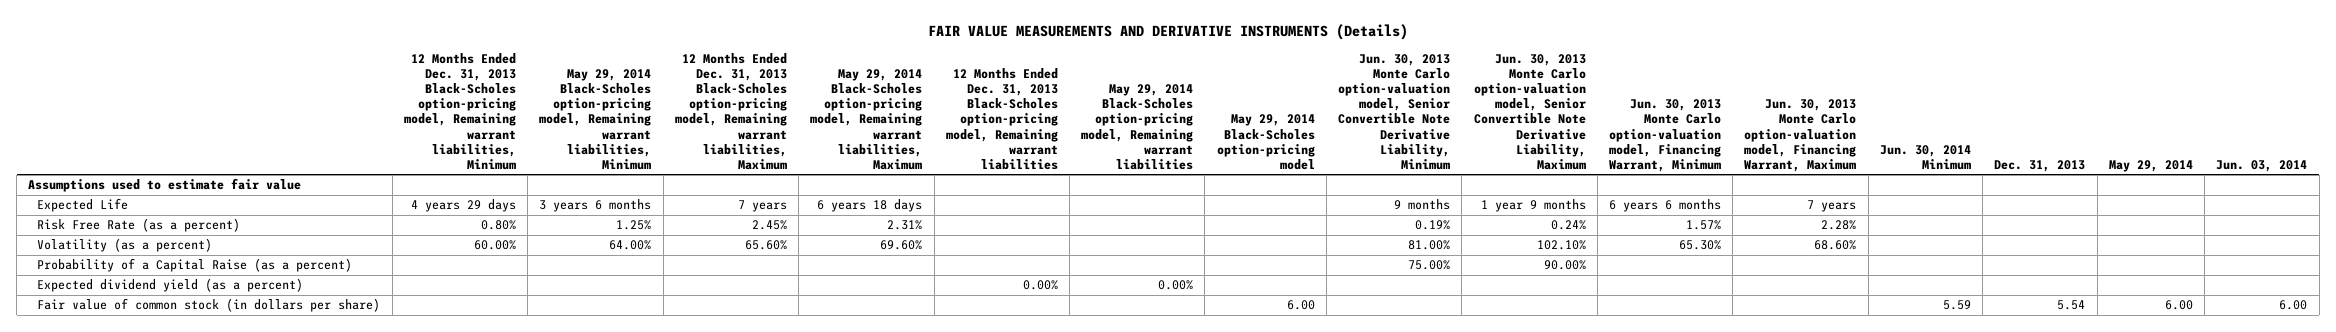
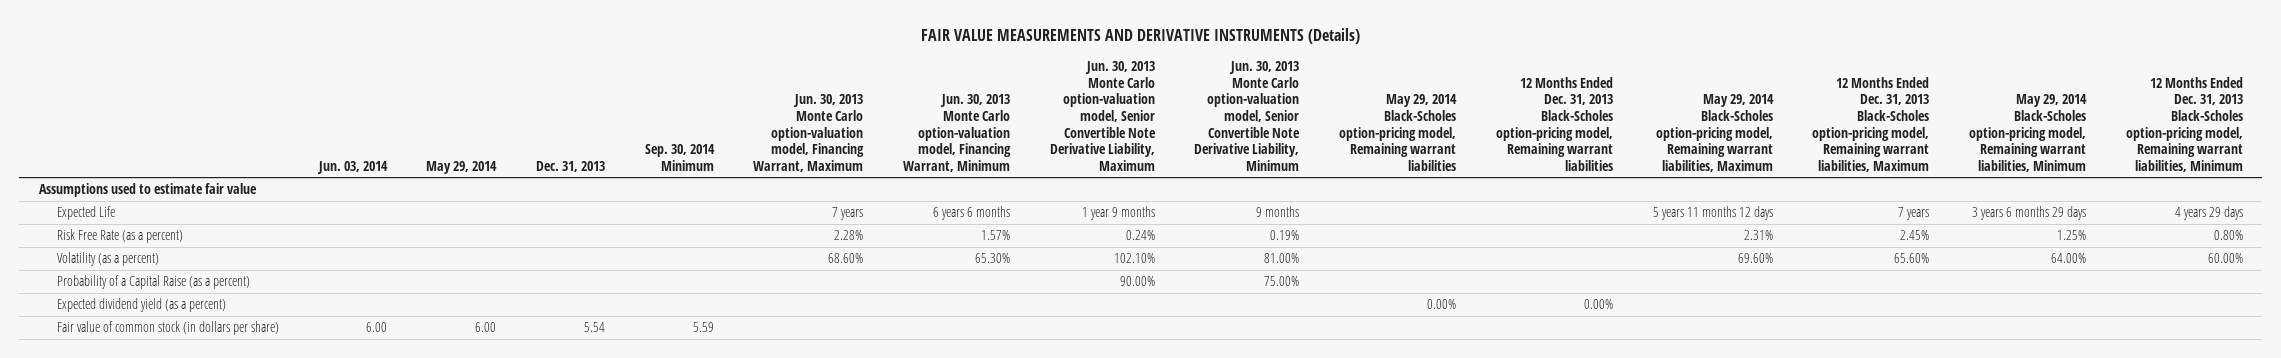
- | 12 Months Ended Dec. 31, 2013 Black-Scholes option-pricing model, Remaining warrant liabilities, Minimum | May 29, 2014 Black-Scholes option-pricing model, Remaining warrant liabilities, Minimum | 12 Months Ended Dec. 31, 2013 Black-Scholes option-pricing model, Remaining warrant liabilities, Maximum | May 29, 2014 Black-Scholes option-pricing model, Remaining warrant liabilities, Maximum | 12 Months Ended Dec. 31, 2013 Black-Scholes option-pricing model, Remaining warrant liabilities | May 29, 2014 Black-Scholes option-pricing model, Remaining warrant liabilities | May 29, 2014 Black-Scholes option-pricing model | Jun. 30, 2013 Monte Carlo option-valuation model, Senior Convertible Note Derivative Liability, Minimum | Jun. 30, 2013 Monte Carlo option-valuation model, Senior Convertible Note Derivative Liability, Maximum | Jun. 30, 2013 Monte Carlo option-valuation model, Financing Warrant, Minimum | Jun. 30, 2013 Monte Carlo option-valuation model, Financing Warrant, Maximum | Jun. 30, 2014 Minimum | Dec. 31, 2013 | May 29, 2014 | Jun. 03, 2014
+ | Jun. 03, 2014 | May 29, 2014 | Dec. 31, 2013 | Sep. 30, 2014 Minimum | Jun. 30, 2013 Monte Carlo option-valuation model, Financing Warrant, Maximum | Jun. 30, 2013 Monte Carlo option-valuation model, Financing Warrant, Minimum | Jun. 30, 2013 Monte Carlo option-valuation model, Senior Convertible Note Derivative Liability, Maximum | Jun. 30, 2013 Monte Carlo option-valuation model, Senior Convertible Note Derivative Liability, Minimum | May 29, 2014 Black-Scholes option-pricing model, Remaining warrant liabilities | 12 Months Ended Dec. 31, 2013 Black-Scholes option-pricing model, Remaining warrant liabilities | May 29, 2014 Black-Scholes option-pricing model, Remaining warrant liabilities, Maximum | 12 Months Ended Dec. 31, 2013 Black-Scholes option-pricing model, Remaining warrant liabilities, Maximum | May 29, 2014 Black-Scholes option-pricing model, Remaining warrant liabilities, Minimum | 12 Months Ended Dec. 31, 2013 Black-Scholes option-pricing model, Remaining warrant liabilities, Minimum
- Expected Life | 4 years 29 days | 3 years 6 months | 7 years | 6 years 18 days | | | | 9 months | 1 year 9 months | 6 years 6 months | 7 years | | | |
+ Expected Life | | | | | 7 years | 6 years 6 months | 1 year 9 months | 9 months | | | 5 years 11 months 12 days | 7 years | 3 years 6 months 29 days | 4 years 29 days

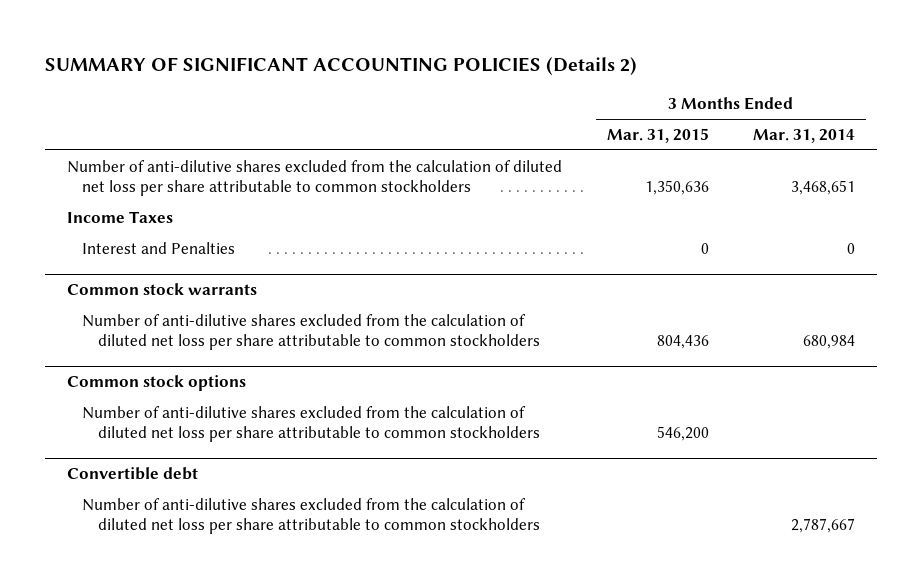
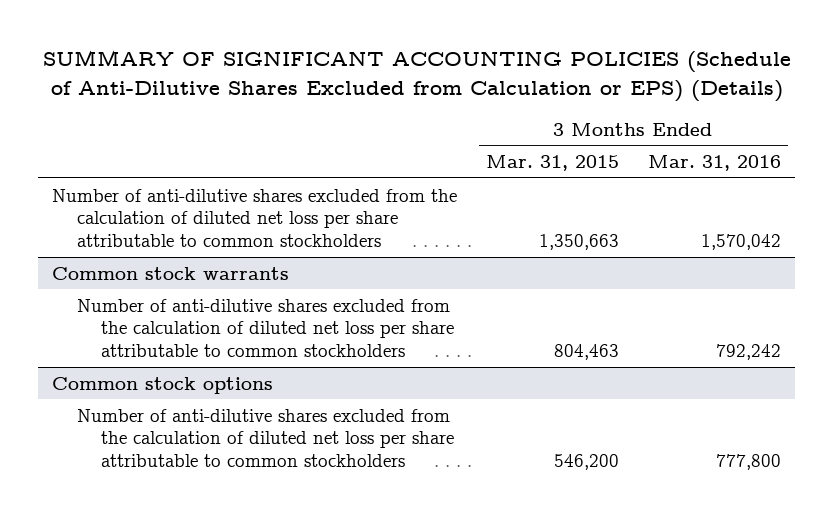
- SUMMARY OF SIGNIFICANT ACCOUNTING POLICIES (Details 2)
+ SUMMARY OF SIGNIFICANT ACCOUNTING POLICIES (Schedule of Anti-Dilutive Shares Excluded from Calculation or EPS) (Details)
- | 3 Months Ended Mar. 31, 2015 | 3 Months Ended Mar. 31, 2014
+ | 3 Months Ended Mar. 31, 2015 | 3 Months Ended Mar. 31, 2016
- Number of anti-dilutive shares excluded from the calculation of diluted net loss per share attributable to common stockholders | 1,350,636 | 3,468,651
- Income Taxes
- Interest and Penalties | 0 | 0
+ Number of anti-dilutive shares excluded from the calculation of diluted net loss per share attributable to common stockholders | 1,350,663 | 1,570,042
@ Common stock warrants
- Number of anti-dilutive shares excluded from the calculation of diluted net loss per share attributable to common stockholders | 804,436 | 680,984
+ Number of anti-dilutive shares excluded from the calculation of diluted net loss per share attributable to common stockholders | 804,463 | 792,242
- Convertible debt
- Number of anti-dilutive shares excluded from the calculation of diluted net loss per share attributable to common stockholders | | 2,787,667

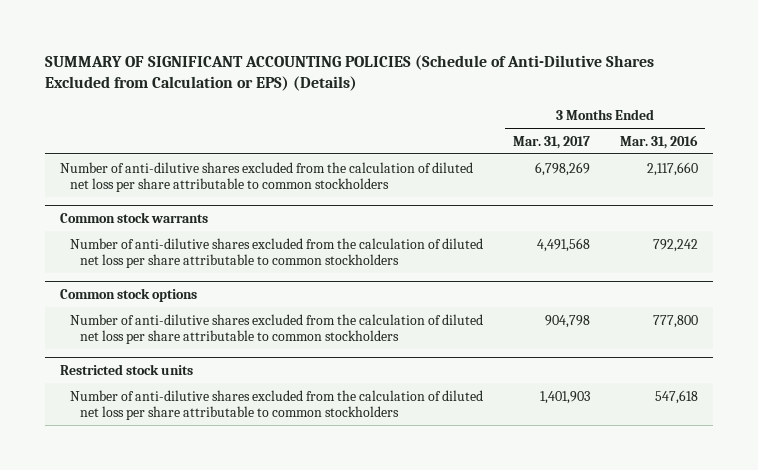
- | 3 Months Ended Mar. 31, 2015 | 3 Months Ended Mar. 31, 2016
+ | 3 Months Ended Mar. 31, 2017 | 3 Months Ended Mar. 31, 2016
- Number of anti-dilutive shares excluded from the calculation of diluted net loss per share attributable to common stockholders | 1,350,663 | 1,570,042
+ Number of anti-dilutive shares excluded from the calculation of diluted net loss per share attributable to common stockholders | 6,798,269 | 2,117,660
+ Restricted stock units
+ Number of anti-dilutive shares excluded from the calculation of diluted net loss per share attributable to common stockholders | 1,401,903 | 547,618

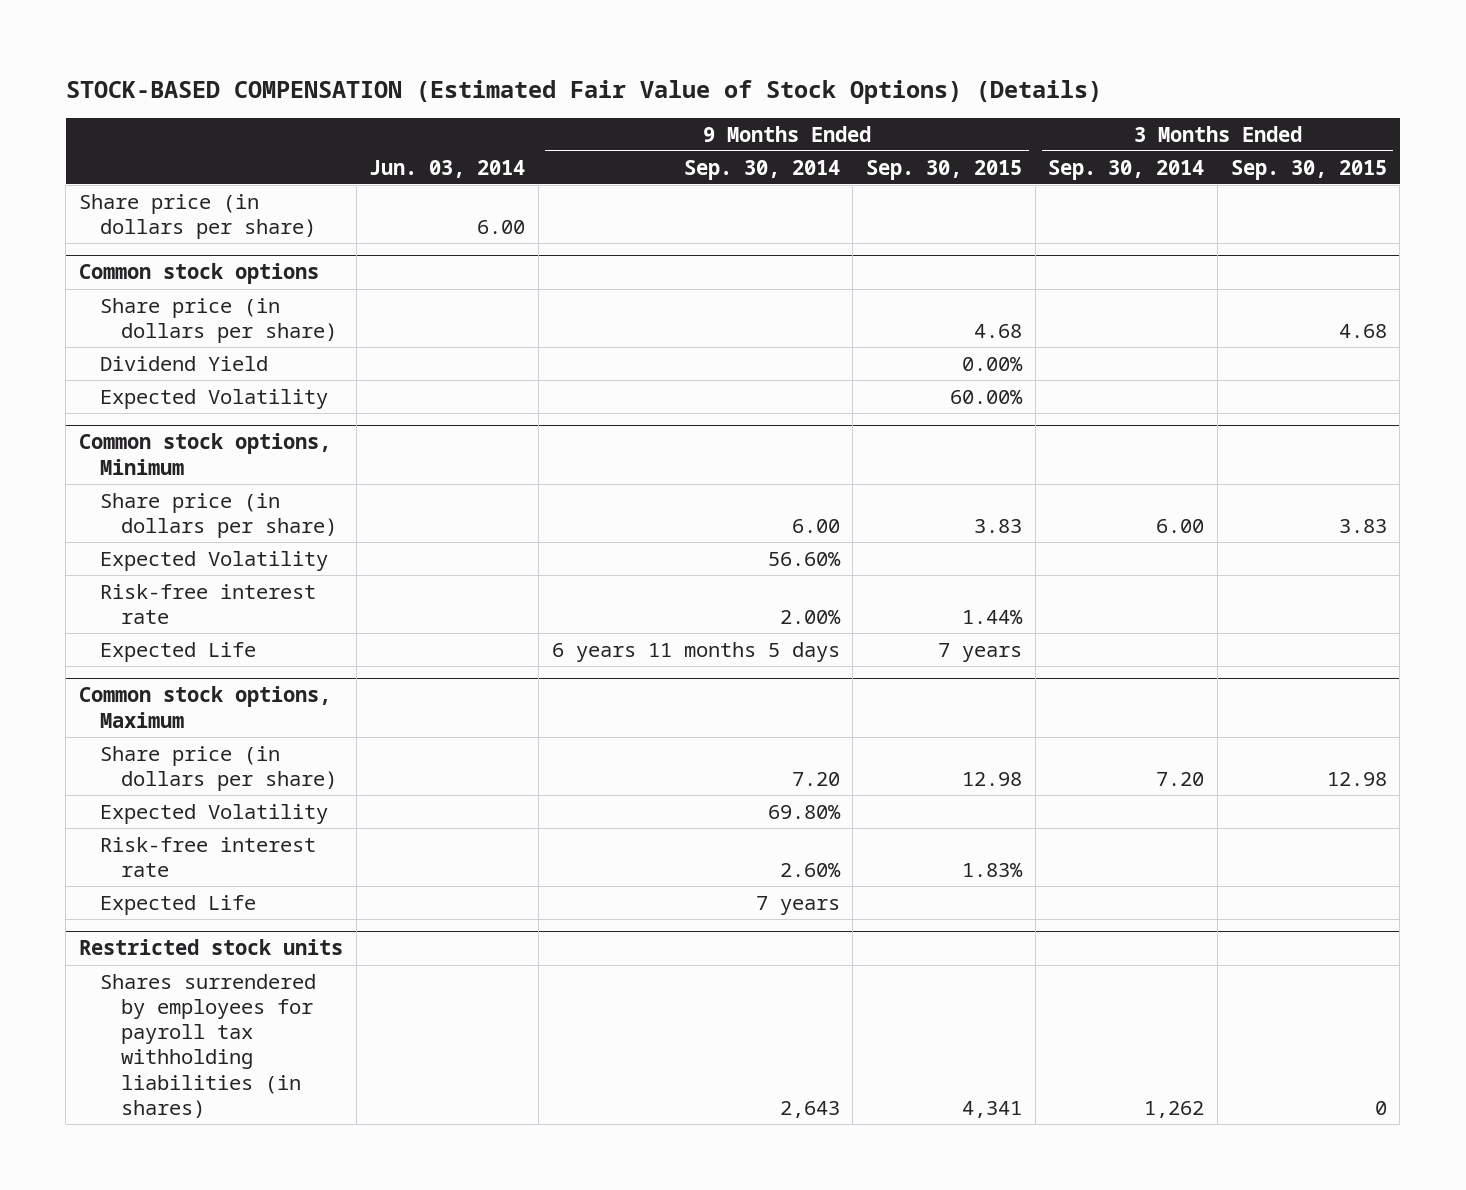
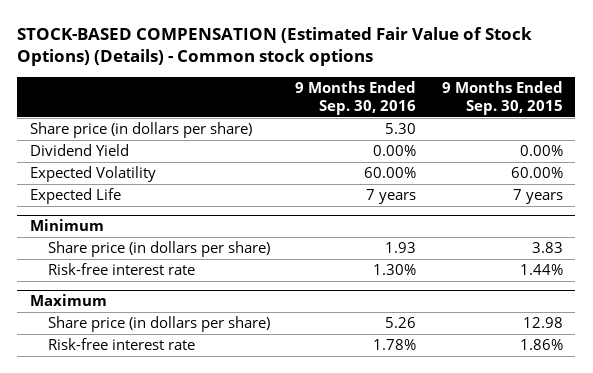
- STOCK-BASED COMPENSATION (Estimated Fair Value of Stock Options) (Details)
+ STOCK-BASED COMPENSATION (Estimated Fair Value of Stock Options) (Details) - Common stock options
- | Jun. 03, 2014 | 9 Months Ended Sep. 30, 2014 | 9 Months Ended Sep. 30, 2015 | 3 Months Ended Sep. 30, 2014 | 3 Months Ended Sep. 30, 2015
+ | 9 Months Ended Sep. 30, 2016 | 9 Months Ended Sep. 30, 2015
- Common stock options
- Share price (in dollars per share) | | | 4.68 | | 4.68
- Common stock options, Minimum
+ Expected Life | 7 years | 7 years
+ Minimum
- Expected Volatility | | 56.60% | | |
- Expected Life | | 6 years 11 months 5 days | 7 years | |
- Common stock options, Maximum
+ Maximum
- Expected Volatility | | 69.80% | | |
- Risk-free interest rate | | 2.60% | 1.83% | |
- Expected Life | | 7 years | | |
- Restricted stock units
- Shares surrendered by employees for payroll tax withholding liabilities (in shares) | | 2,643 | 4,341 | 1,262 | 0
+ Risk-free interest rate | 1.78% | 1.86%

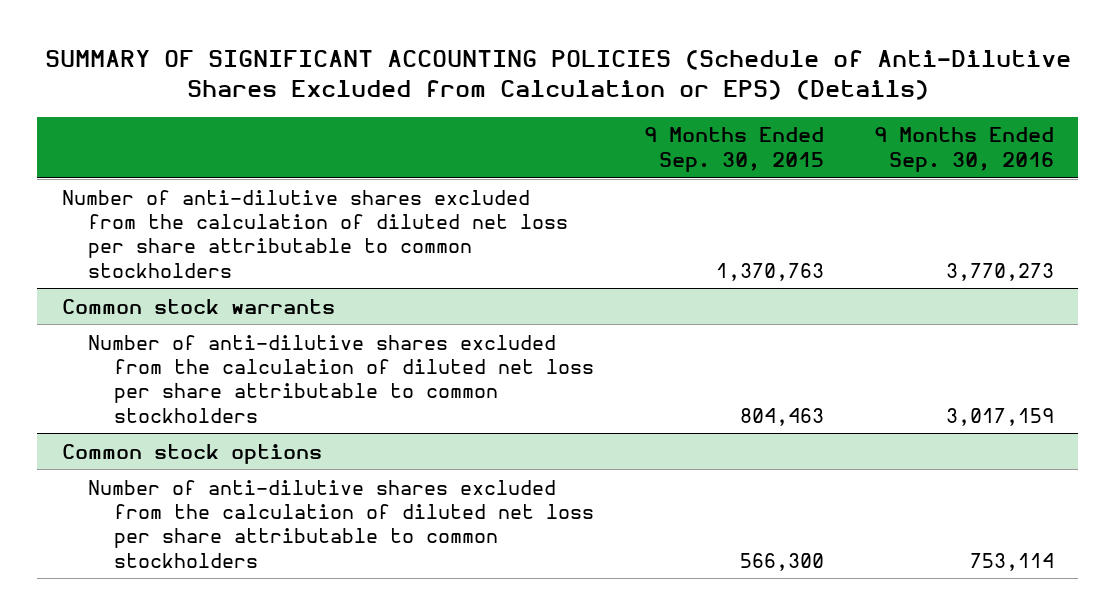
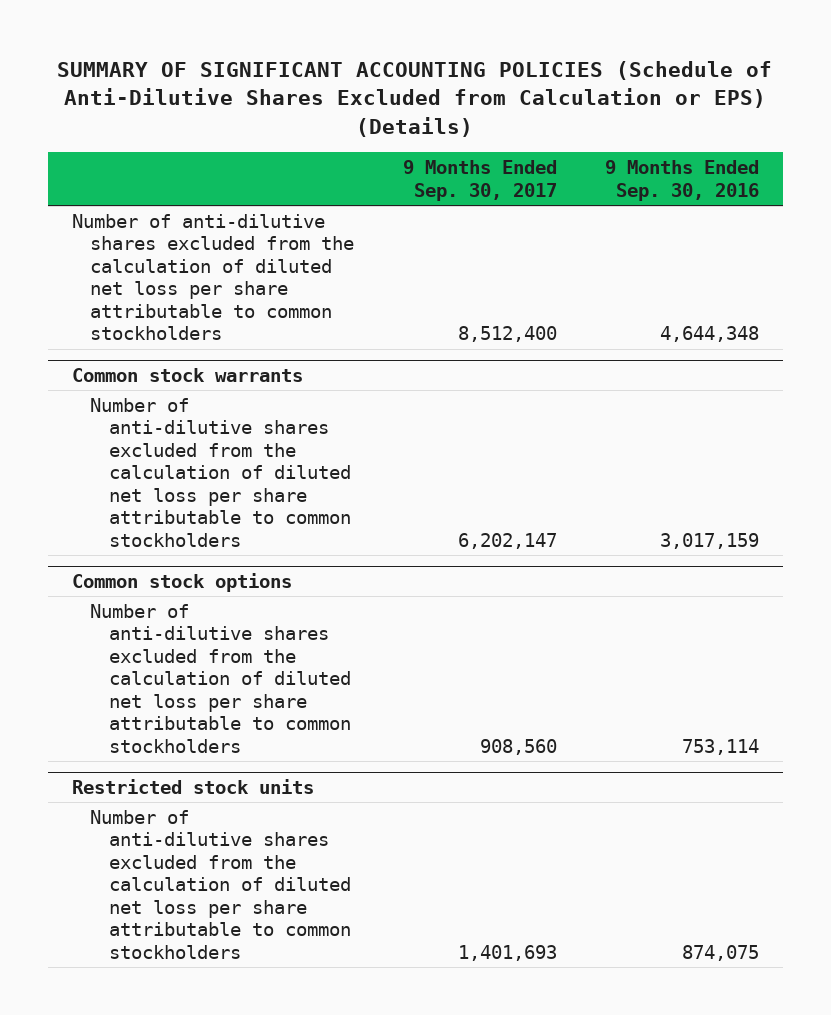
- | 9 Months Ended Sep. 30, 2015 | 9 Months Ended Sep. 30, 2016
+ | 9 Months Ended Sep. 30, 2017 | 9 Months Ended Sep. 30, 2016
- Number of anti-dilutive shares excluded from the calculation of diluted net loss per share attributable to common stockholders | 1,370,763 | 3,770,273
+ Number of anti-dilutive shares excluded from the calculation of diluted net loss per share attributable to common stockholders | 8,512,400 | 4,644,348
+ Restricted stock units
+ Number of anti-dilutive shares excluded from the calculation of diluted net loss per share attributable to common stockholders | 1,401,693 | 874,075

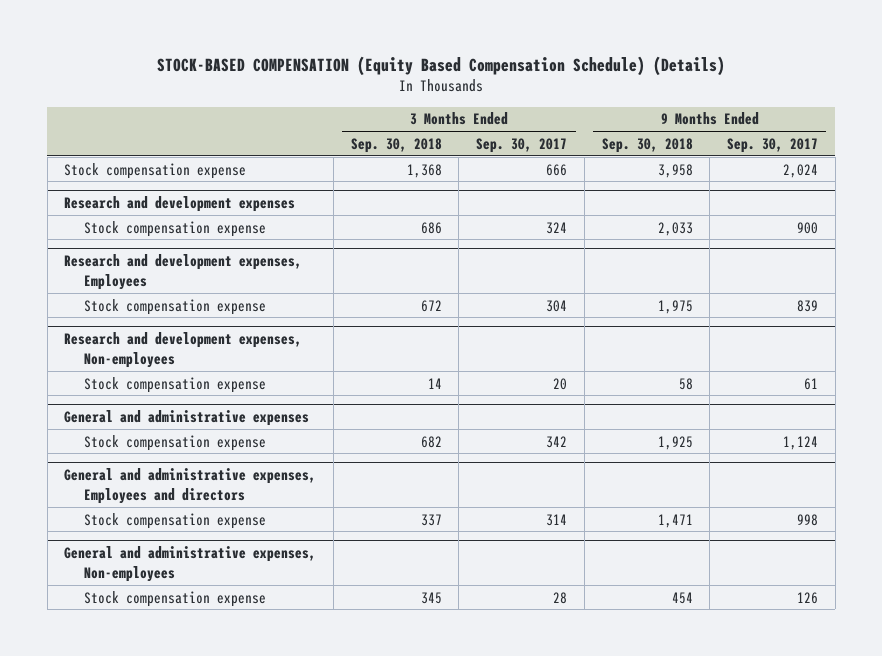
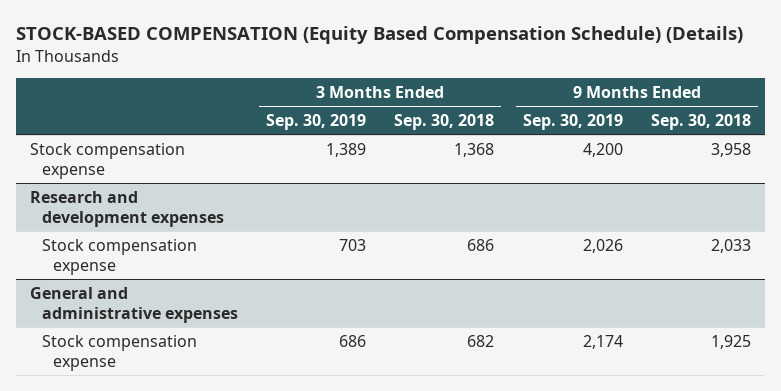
- | 3 Months Ended Sep. 30, 2018 | 3 Months Ended Sep. 30, 2017 | 9 Months Ended Sep. 30, 2018 | 9 Months Ended Sep. 30, 2017
+ | 3 Months Ended Sep. 30, 2019 | 3 Months Ended Sep. 30, 2018 | 9 Months Ended Sep. 30, 2019 | 9 Months Ended Sep. 30, 2018
- Research and development expenses, Employees
- Stock compensation expense | 672 | 304 | 1,975 | 839
- Research and development expenses, Non-employees
- Stock compensation expense | 14 | 20 | 58 | 61
- General and administrative expenses, Employees and directors
- Stock compensation expense | 337 | 314 | 1,471 | 998
- General and administrative expenses, Non-employees
- Stock compensation expense | 345 | 28 | 454 | 126

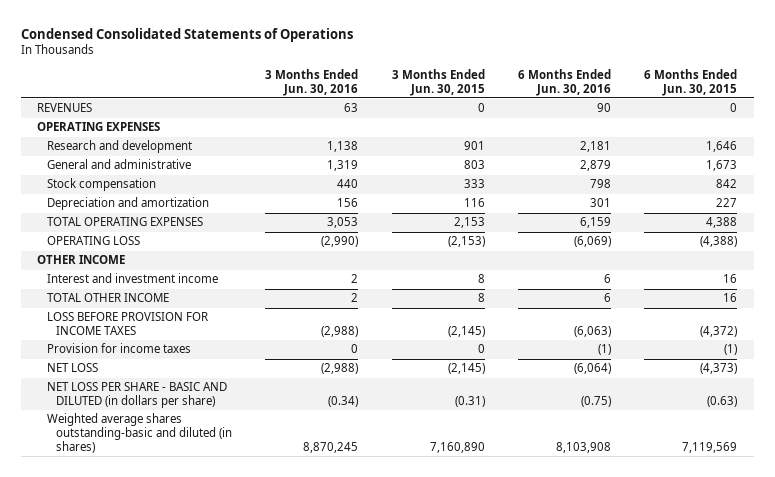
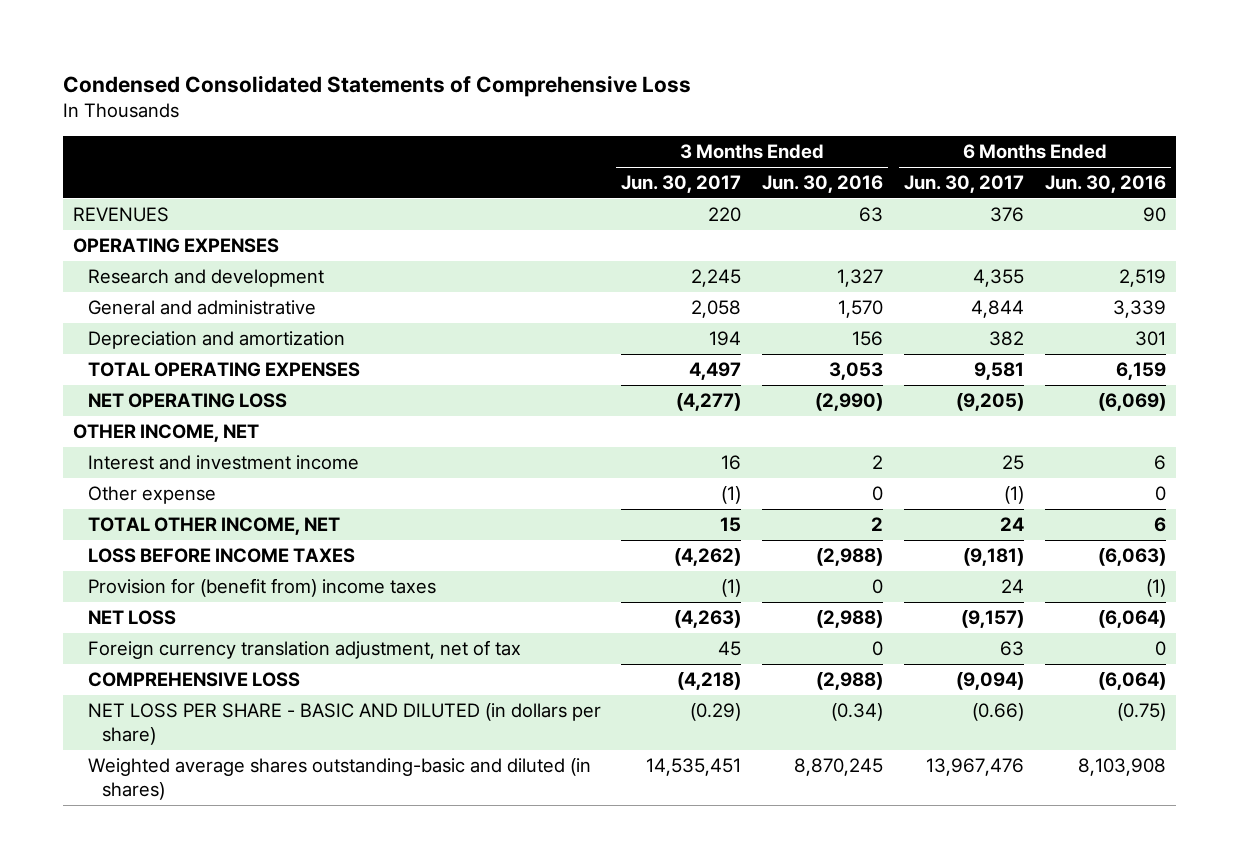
- Condensed Consolidated Statements of Operations
+ Condensed Consolidated Statements of Comprehensive Loss
- | 3 Months Ended Jun. 30, 2016 | 3 Months Ended Jun. 30, 2015 | 6 Months Ended Jun. 30, 2016 | 6 Months Ended Jun. 30, 2015
+ | 3 Months Ended Jun. 30, 2017 | 3 Months Ended Jun. 30, 2016 | 6 Months Ended Jun. 30, 2017 | 6 Months Ended Jun. 30, 2016
- Research and development | 1,138 | 901 | 2,181 | 1,646
- General and administrative | 1,319 | 803 | 2,879 | 1,673
- Stock compensation | 440 | 333 | 798 | 842
+ Research and development | 2,245 | 1,327 | 4,355 | 2,519
+ General and administrative | 2,058 | 1,570 | 4,844 | 3,339
- OPERATING LOSS | (2,990) | (2,153) | (6,069) | (4,388)
- OTHER INCOME
+ NET OPERATING LOSS | (4,277) | (2,990) | (9,205) | (6,069)
+ OTHER INCOME, NET
- TOTAL OTHER INCOME | 2 | 8 | 6 | 16
- LOSS BEFORE PROVISION FOR INCOME TAXES | (2,988) | (2,145) | (6,063) | (4,372)
- Provision for income taxes | 0 | 0 | (1) | (1)
+ Other expense | (1) | 0 | (1) | 0
+ TOTAL OTHER INCOME, NET | 15 | 2 | 24 | 6
+ LOSS BEFORE INCOME TAXES | (4,262) | (2,988) | (9,181) | (6,063)
+ Provision for (benefit from) income taxes | (1) | 0 | 24 | (1)
+ Foreign currency translation adjustment, net of tax | 45 | 0 | 63 | 0
+ COMPREHENSIVE LOSS | (4,218) | (2,988) | (9,094) | (6,064)

